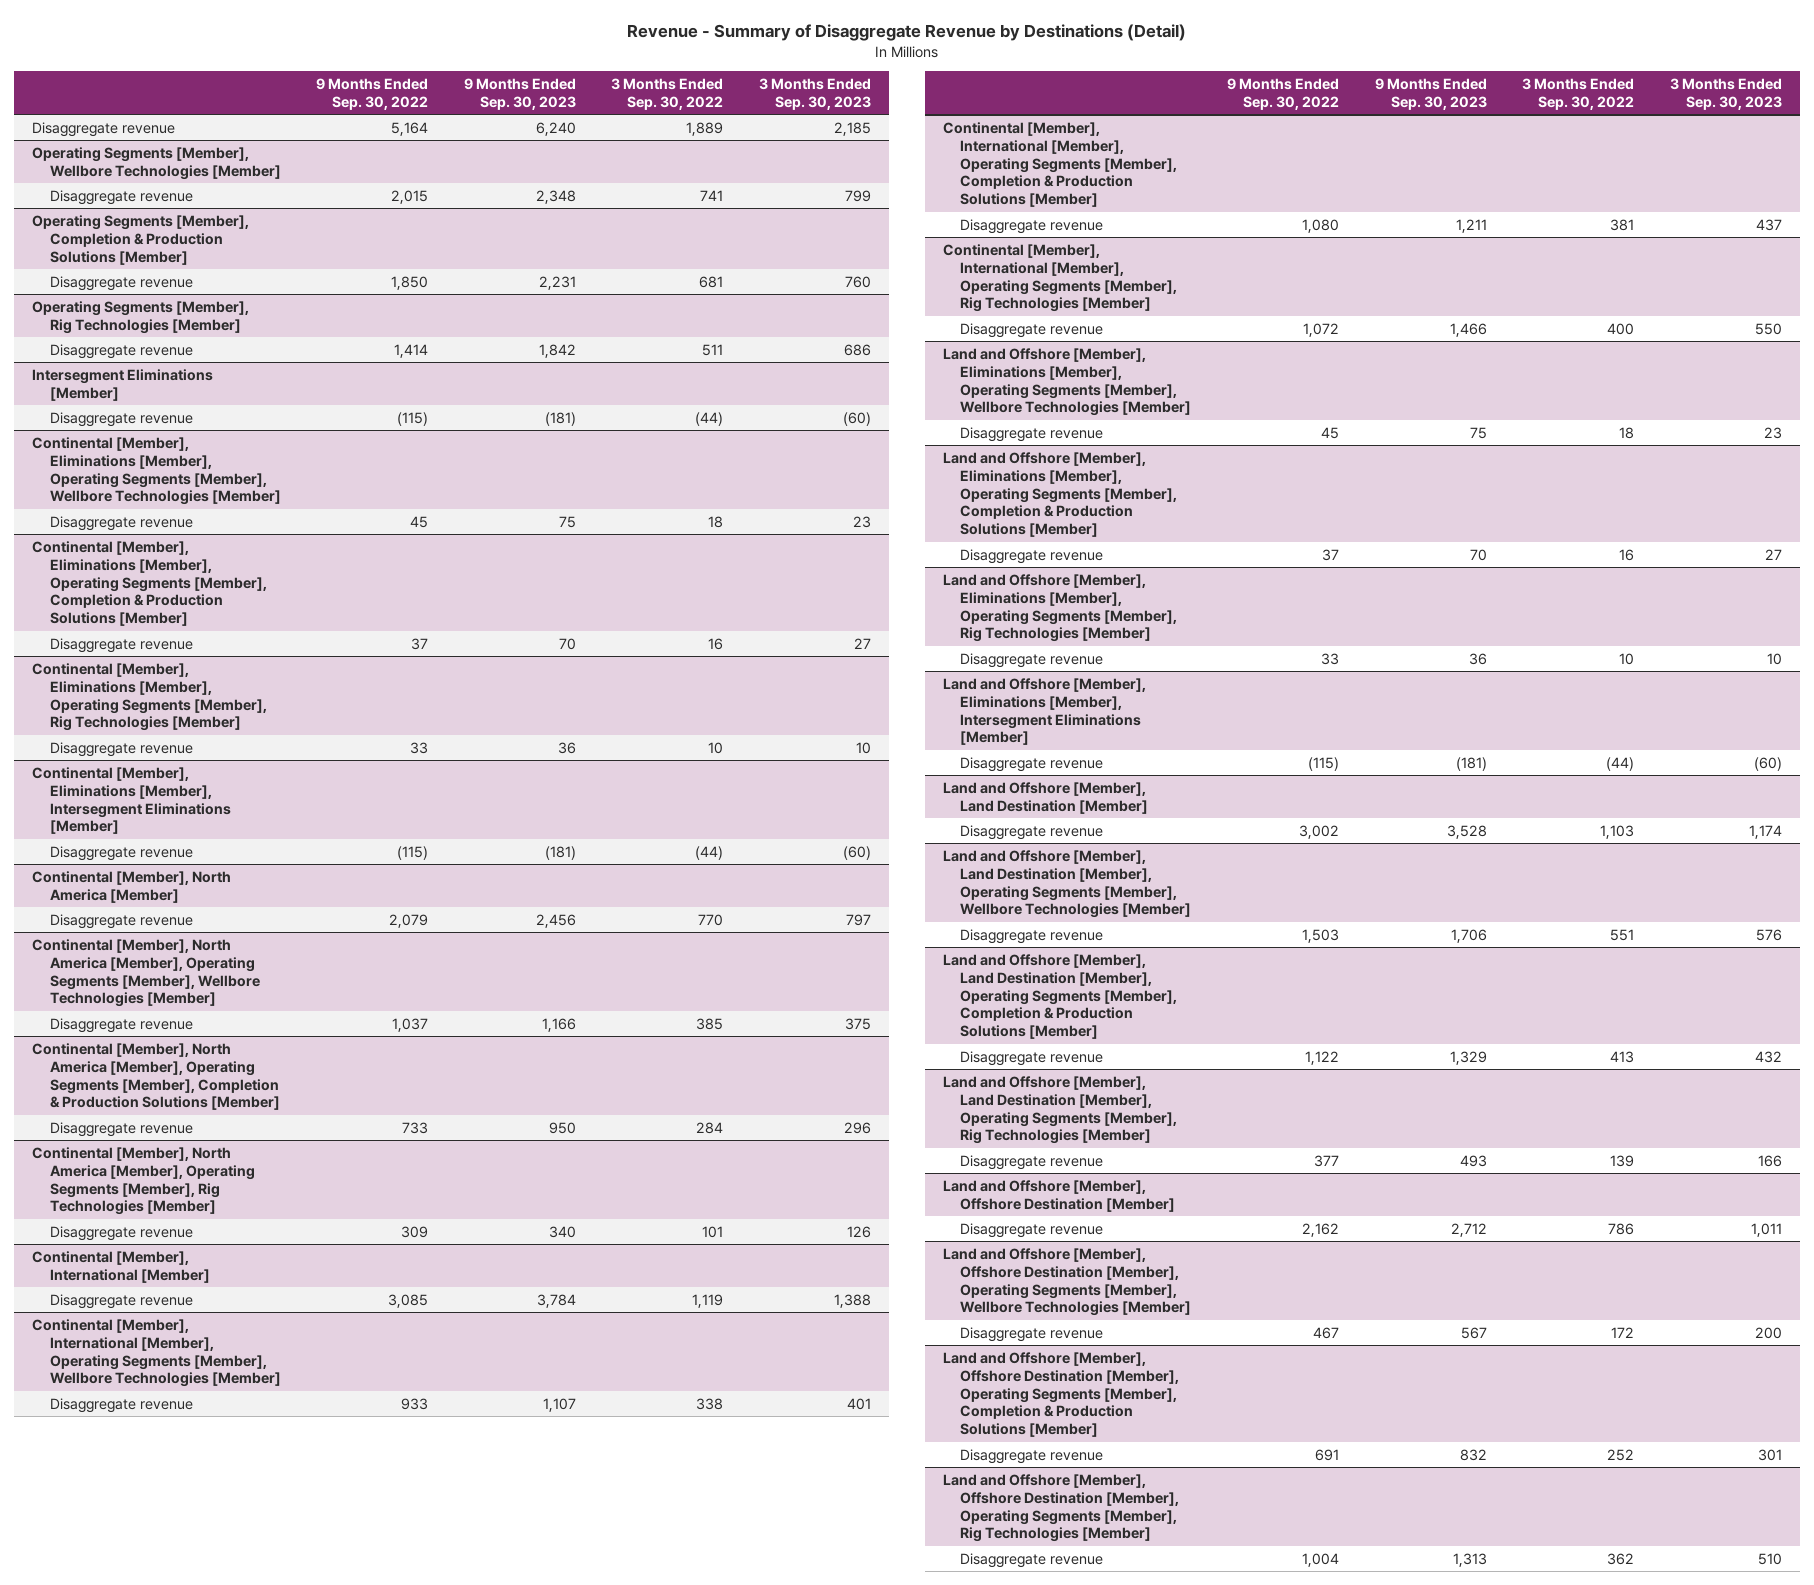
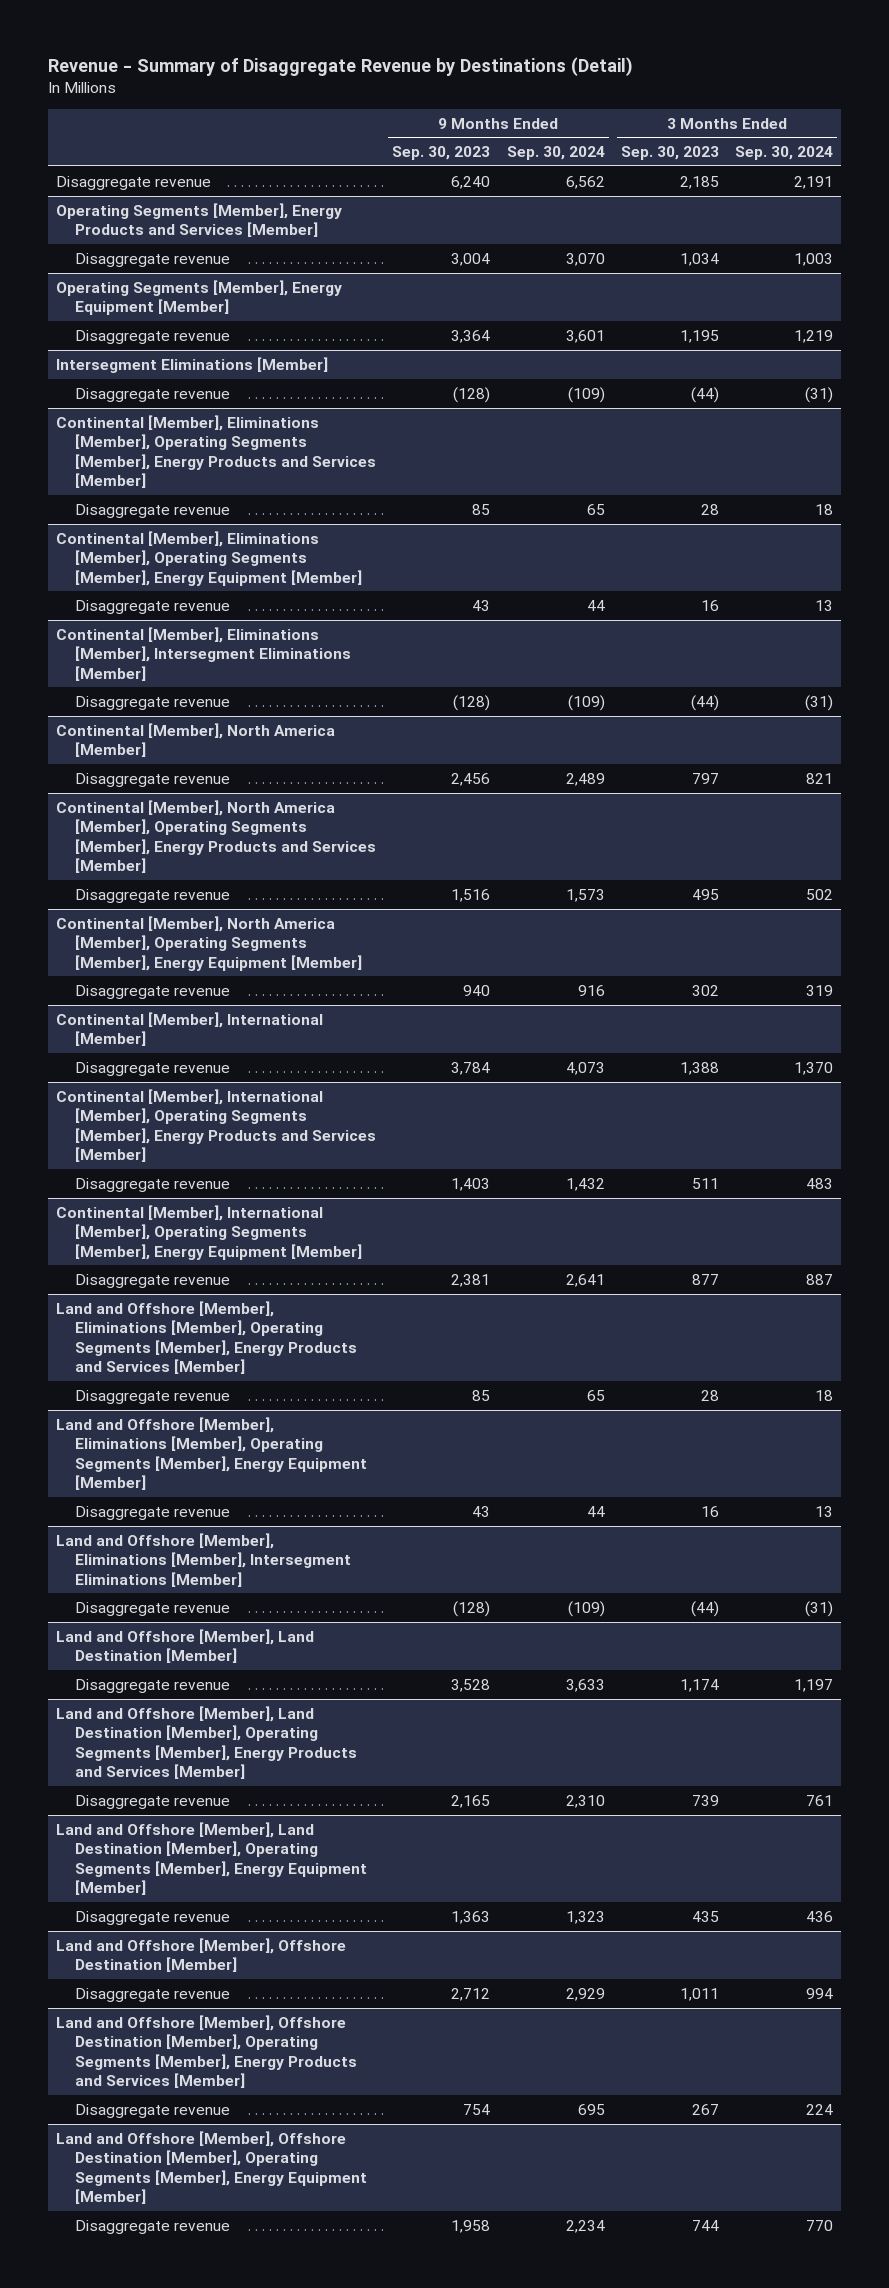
- | 9 Months Ended Sep. 30, 2022 | 9 Months Ended Sep. 30, 2023 | 3 Months Ended Sep. 30, 2022 | 3 Months Ended Sep. 30, 2023
+ | 9 Months Ended Sep. 30, 2023 | 9 Months Ended Sep. 30, 2024 | 3 Months Ended Sep. 30, 2023 | 3 Months Ended Sep. 30, 2024
- Operating Segments [Member], Wellbore Technologies [Member]
- Disaggregate revenue | 2,015 | 2,348 | 741 | 799
- Operating Segments [Member], Completion & Production Solutions [Member]
- Disaggregate revenue | 1,850 | 2,231 | 681 | 760
- Operating Segments [Member], Rig Technologies [Member]
- Disaggregate revenue | 1,414 | 1,842 | 511 | 686
+ Operating Segments [Member], Energy Products and Services [Member]
+ Disaggregate revenue | 3,004 | 3,070 | 1,034 | 1,003
+ Operating Segments [Member], Energy Equipment [Member]
+ Disaggregate revenue | 3,364 | 3,601 | 1,195 | 1,219
@ Intersegment Eliminations [Member]
- Disaggregate revenue | (115) | (181) | (44) | (60)
- Continental [Member], Eliminations [Member], Operating Segments [Member], Wellbore Technologies [Member]
- Disaggregate revenue | 45 | 75 | 18 | 23
- Continental [Member], Eliminations [Member], Operating Segments [Member], Completion & Production Solutions [Member]
- Disaggregate revenue | 37 | 70 | 16 | 27
- Continental [Member], Eliminations [Member], Operating Segments [Member], Rig Technologies [Member]
- Disaggregate revenue | 33 | 36 | 10 | 10
@ Intersegment Eliminations [Member]
+ Disaggregate revenue | (128) | (109) | (44) | (31)
+ Continental [Member], Eliminations [Member], Operating Segments [Member], Energy Products and Services [Member]
+ Disaggregate revenue | 85 | 65 | 28 | 18
+ Continental [Member], Eliminations [Member], Operating Segments [Member], Energy Equipment [Member]
+ Disaggregate revenue | 43 | 44 | 16 | 13
@ Continental [Member], Eliminations [Member], Intersegment Eliminations [Member]
- Disaggregate revenue | (115) | (181) | (44) | (60)
+ Disaggregate revenue | (128) | (109) | (44) | (31)
- Continental [Member], North America [Member], Operating Segments [Member], Wellbore Technologies [Member]
- Disaggregate revenue | 1,037 | 1,166 | 385 | 375
- Continental [Member], North America [Member], Operating Segments [Member], Completion & Production Solutions [Member]
- Disaggregate revenue | 733 | 950 | 284 | 296
- Continental [Member], North America [Member], Operating Segments [Member], Rig Technologies [Member]
- Disaggregate revenue | 309 | 340 | 101 | 126
+ Continental [Member], North America [Member], Operating Segments [Member], Energy Products and Services [Member]
+ Disaggregate revenue | 1,516 | 1,573 | 495 | 502
+ Continental [Member], North America [Member], Operating Segments [Member], Energy Equipment [Member]
+ Disaggregate revenue | 940 | 916 | 302 | 319
- Continental [Member], International [Member], Operating Segments [Member], Wellbore Technologies [Member]
- Disaggregate revenue | 933 | 1,107 | 338 | 401
- Continental [Member], International [Member], Operating Segments [Member], Completion & Production Solutions [Member]
- Disaggregate revenue | 1,080 | 1,211 | 381 | 437
- Continental [Member], International [Member], Operating Segments [Member], Rig Technologies [Member]
- Disaggregate revenue | 1,072 | 1,466 | 400 | 550
- Land and Offshore [Member], Eliminations [Member], Operating Segments [Member], Wellbore Technologies [Member]
- Disaggregate revenue | 45 | 75 | 18 | 23
- Land and Offshore [Member], Eliminations [Member], Operating Segments [Member], Completion & Production Solutions [Member]
- Disaggregate revenue | 37 | 70 | 16 | 27
- Land and Offshore [Member], Eliminations [Member], Operating Segments [Member], Rig Technologies [Member]
- Disaggregate revenue | 33 | 36 | 10 | 10
+ Continental [Member], International [Member], Operating Segments [Member], Energy Products and Services [Member]
+ Disaggregate revenue | 1,403 | 1,432 | 511 | 483
+ Continental [Member], International [Member], Operating Segments [Member], Energy Equipment [Member]
+ Disaggregate revenue | 2,381 | 2,641 | 877 | 887
+ Land and Offshore [Member], Eliminations [Member], Operating Segments [Member], Energy Products and Services [Member]
+ Disaggregate revenue | 85 | 65 | 28 | 18
+ Land and Offshore [Member], Eliminations [Member], Operating Segments [Member], Energy Equipment [Member]
+ Disaggregate revenue | 43 | 44 | 16 | 13
@ Land and Offshore [Member], Eliminations [Member], Intersegment Eliminations [Member]
- Disaggregate revenue | (115) | (181) | (44) | (60)
+ Disaggregate revenue | (128) | (109) | (44) | (31)
- Land and Offshore [Member], Land Destination [Member], Operating Segments [Member], Wellbore Technologies [Member]
- Disaggregate revenue | 1,503 | 1,706 | 551 | 576
- Land and Offshore [Member], Land Destination [Member], Operating Segments [Member], Completion & Production Solutions [Member]
- Disaggregate revenue | 1,122 | 1,329 | 413 | 432
- Land and Offshore [Member], Land Destination [Member], Operating Segments [Member], Rig Technologies [Member]
- Disaggregate revenue | 377 | 493 | 139 | 166
+ Land and Offshore [Member], Land Destination [Member], Operating Segments [Member], Energy Products and Services [Member]
+ Disaggregate revenue | 2,165 | 2,310 | 739 | 761
+ Land and Offshore [Member], Land Destination [Member], Operating Segments [Member], Energy Equipment [Member]
+ Disaggregate revenue | 1,363 | 1,323 | 435 | 436
- Land and Offshore [Member], Offshore Destination [Member], Operating Segments [Member], Wellbore Technologies [Member]
- Disaggregate revenue | 467 | 567 | 172 | 200
- Land and Offshore [Member], Offshore Destination [Member], Operating Segments [Member], Completion & Production Solutions [Member]
- Disaggregate revenue | 691 | 832 | 252 | 301
- Land and Offshore [Member], Offshore Destination [Member], Operating Segments [Member], Rig Technologies [Member]
- Disaggregate revenue | 1,004 | 1,313 | 362 | 510
+ Land and Offshore [Member], Offshore Destination [Member], Operating Segments [Member], Energy Products and Services [Member]
+ Disaggregate revenue | 754 | 695 | 267 | 224
+ Land and Offshore [Member], Offshore Destination [Member], Operating Segments [Member], Energy Equipment [Member]
+ Disaggregate revenue | 1,958 | 2,234 | 744 | 770

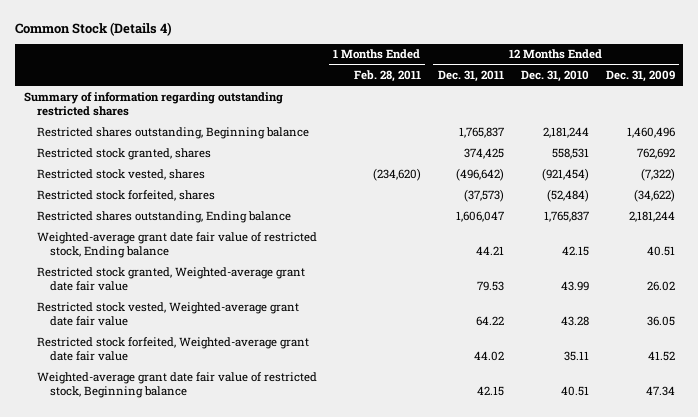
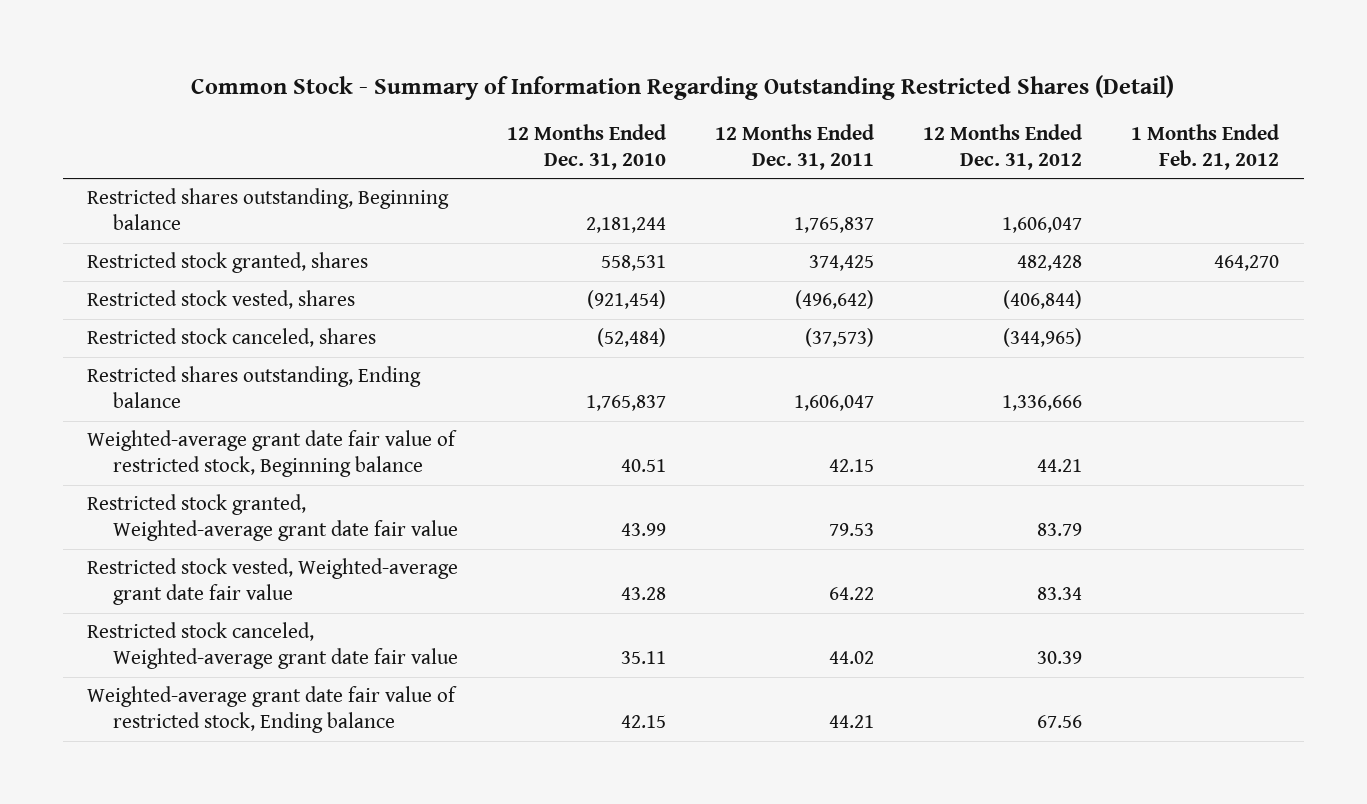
- Common Stock (Details 4)
+ Common Stock - Summary of Information Regarding Outstanding Restricted Shares (Detail)
- | 1 Months Ended Feb. 28, 2011 | 12 Months Ended Dec. 31, 2011 | 12 Months Ended Dec. 31, 2010 | 12 Months Ended Dec. 31, 2009
+ | 12 Months Ended Dec. 31, 2010 | 12 Months Ended Dec. 31, 2011 | 12 Months Ended Dec. 31, 2012 | 1 Months Ended Feb. 21, 2012
- Summary of information regarding outstanding restricted shares
- Restricted stock forfeited, shares | | (37,573) | (52,484) | (34,622)
+ Restricted stock canceled, shares | (52,484) | (37,573) | (344,965) |
moved up: Weighted-average grant date fair value of restricted stock, Beginning balance | 40.51 | 42.15 | 44.21 |
- Restricted stock forfeited, Weighted-average grant date fair value | | 44.02 | 35.11 | 41.52
+ Restricted stock canceled, Weighted-average grant date fair value | 35.11 | 44.02 | 30.39 |
moved down: Weighted-average grant date fair value of restricted stock, Ending balance | 42.15 | 44.21 | 67.56 |

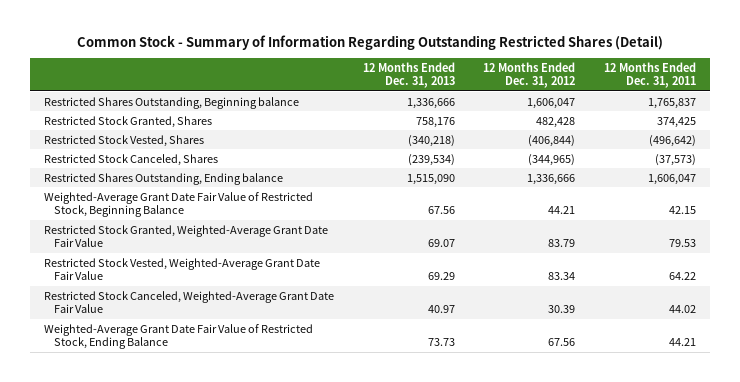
- | 12 Months Ended Dec. 31, 2010 | 12 Months Ended Dec. 31, 2011 | 12 Months Ended Dec. 31, 2012 | 1 Months Ended Feb. 21, 2012
+ | 12 Months Ended Dec. 31, 2013 | 12 Months Ended Dec. 31, 2012 | 12 Months Ended Dec. 31, 2011
- Restricted shares outstanding, Beginning balance | 2,181,244 | 1,765,837 | 1,606,047 |
- Restricted stock granted, shares | 558,531 | 374,425 | 482,428 | 464,270
- Restricted stock vested, shares | (921,454) | (496,642) | (406,844) |
- Restricted stock canceled, shares | (52,484) | (37,573) | (344,965) |
- Restricted shares outstanding, Ending balance | 1,765,837 | 1,606,047 | 1,336,666 |
- Weighted-average grant date fair value of restricted stock, Beginning balance | 40.51 | 42.15 | 44.21 |
- Restricted stock granted, Weighted-average grant date fair value | 43.99 | 79.53 | 83.79 |
- Restricted stock vested, Weighted-average grant date fair value | 43.28 | 64.22 | 83.34 |
- Restricted stock canceled, Weighted-average grant date fair value | 35.11 | 44.02 | 30.39 |
- Weighted-average grant date fair value of restricted stock, Ending balance | 42.15 | 44.21 | 67.56 |
+ Restricted Shares Outstanding, Beginning balance | 1,336,666 | 1,606,047 | 1,765,837
+ Restricted Stock Granted, Shares | 758,176 | 482,428 | 374,425
+ Restricted Stock Vested, Shares | (340,218) | (406,844) | (496,642)
+ Restricted Stock Canceled, Shares | (239,534) | (344,965) | (37,573)
+ Restricted Shares Outstanding, Ending balance | 1,515,090 | 1,336,666 | 1,606,047
+ Weighted-Average Grant Date Fair Value of Restricted Stock, Beginning Balance | 67.56 | 44.21 | 42.15
+ Restricted Stock Granted, Weighted-Average Grant Date Fair Value | 69.07 | 83.79 | 79.53
+ Restricted Stock Vested, Weighted-Average Grant Date Fair Value | 69.29 | 83.34 | 64.22
+ Restricted Stock Canceled, Weighted-Average Grant Date Fair Value | 40.97 | 30.39 | 44.02
+ Weighted-Average Grant Date Fair Value of Restricted Stock, Ending Balance | 73.73 | 67.56 | 44.21

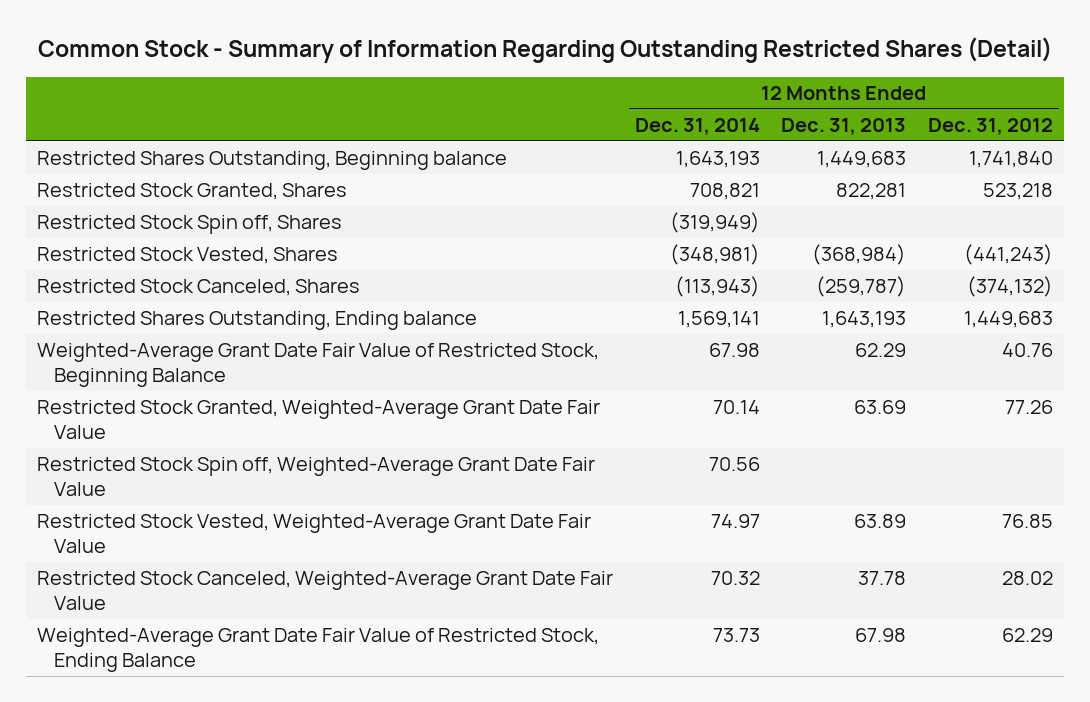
- | 12 Months Ended Dec. 31, 2013 | 12 Months Ended Dec. 31, 2012 | 12 Months Ended Dec. 31, 2011
+ | 12 Months Ended Dec. 31, 2014 | 12 Months Ended Dec. 31, 2013 | 12 Months Ended Dec. 31, 2012
- Restricted Shares Outstanding, Beginning balance | 1,336,666 | 1,606,047 | 1,765,837
- Restricted Stock Granted, Shares | 758,176 | 482,428 | 374,425
- Restricted Stock Vested, Shares | (340,218) | (406,844) | (496,642)
- Restricted Stock Canceled, Shares | (239,534) | (344,965) | (37,573)
- Restricted Shares Outstanding, Ending balance | 1,515,090 | 1,336,666 | 1,606,047
- Weighted-Average Grant Date Fair Value of Restricted Stock, Beginning Balance | 67.56 | 44.21 | 42.15
- Restricted Stock Granted, Weighted-Average Grant Date Fair Value | 69.07 | 83.79 | 79.53
- Restricted Stock Vested, Weighted-Average Grant Date Fair Value | 69.29 | 83.34 | 64.22
- Restricted Stock Canceled, Weighted-Average Grant Date Fair Value | 40.97 | 30.39 | 44.02
- Weighted-Average Grant Date Fair Value of Restricted Stock, Ending Balance | 73.73 | 67.56 | 44.21
+ Restricted Shares Outstanding, Beginning balance | 1,643,193 | 1,449,683 | 1,741,840
+ Restricted Stock Granted, Shares | 708,821 | 822,281 | 523,218
+ Restricted Stock Spin off, Shares | (319,949) | |
+ Restricted Stock Vested, Shares | (348,981) | (368,984) | (441,243)
+ Restricted Stock Canceled, Shares | (113,943) | (259,787) | (374,132)
+ Restricted Shares Outstanding, Ending balance | 1,569,141 | 1,643,193 | 1,449,683
+ Weighted-Average Grant Date Fair Value of Restricted Stock, Beginning Balance | 67.98 | 62.29 | 40.76
+ Restricted Stock Granted, Weighted-Average Grant Date Fair Value | 70.14 | 63.69 | 77.26
+ Restricted Stock Spin off, Weighted-Average Grant Date Fair Value | 70.56 | |
+ Restricted Stock Vested, Weighted-Average Grant Date Fair Value | 74.97 | 63.89 | 76.85
+ Restricted Stock Canceled, Weighted-Average Grant Date Fair Value | 70.32 | 37.78 | 28.02
+ Weighted-Average Grant Date Fair Value of Restricted Stock, Ending Balance | 73.73 | 67.98 | 62.29

